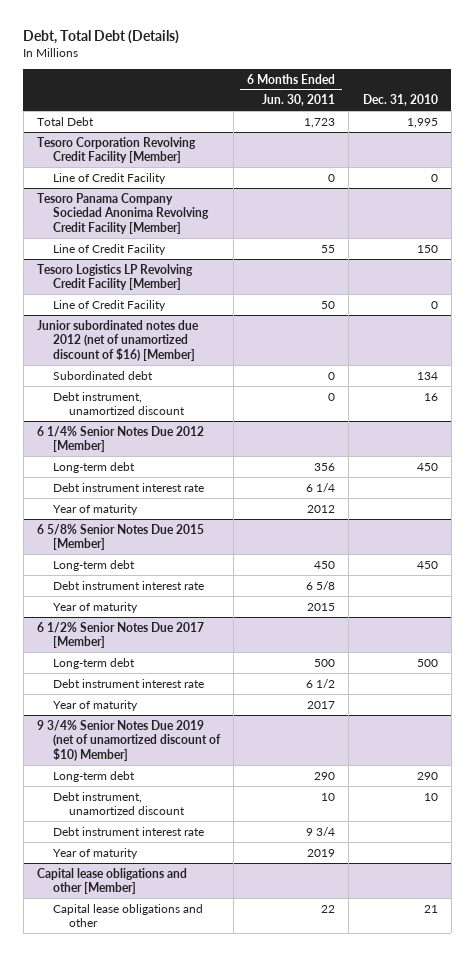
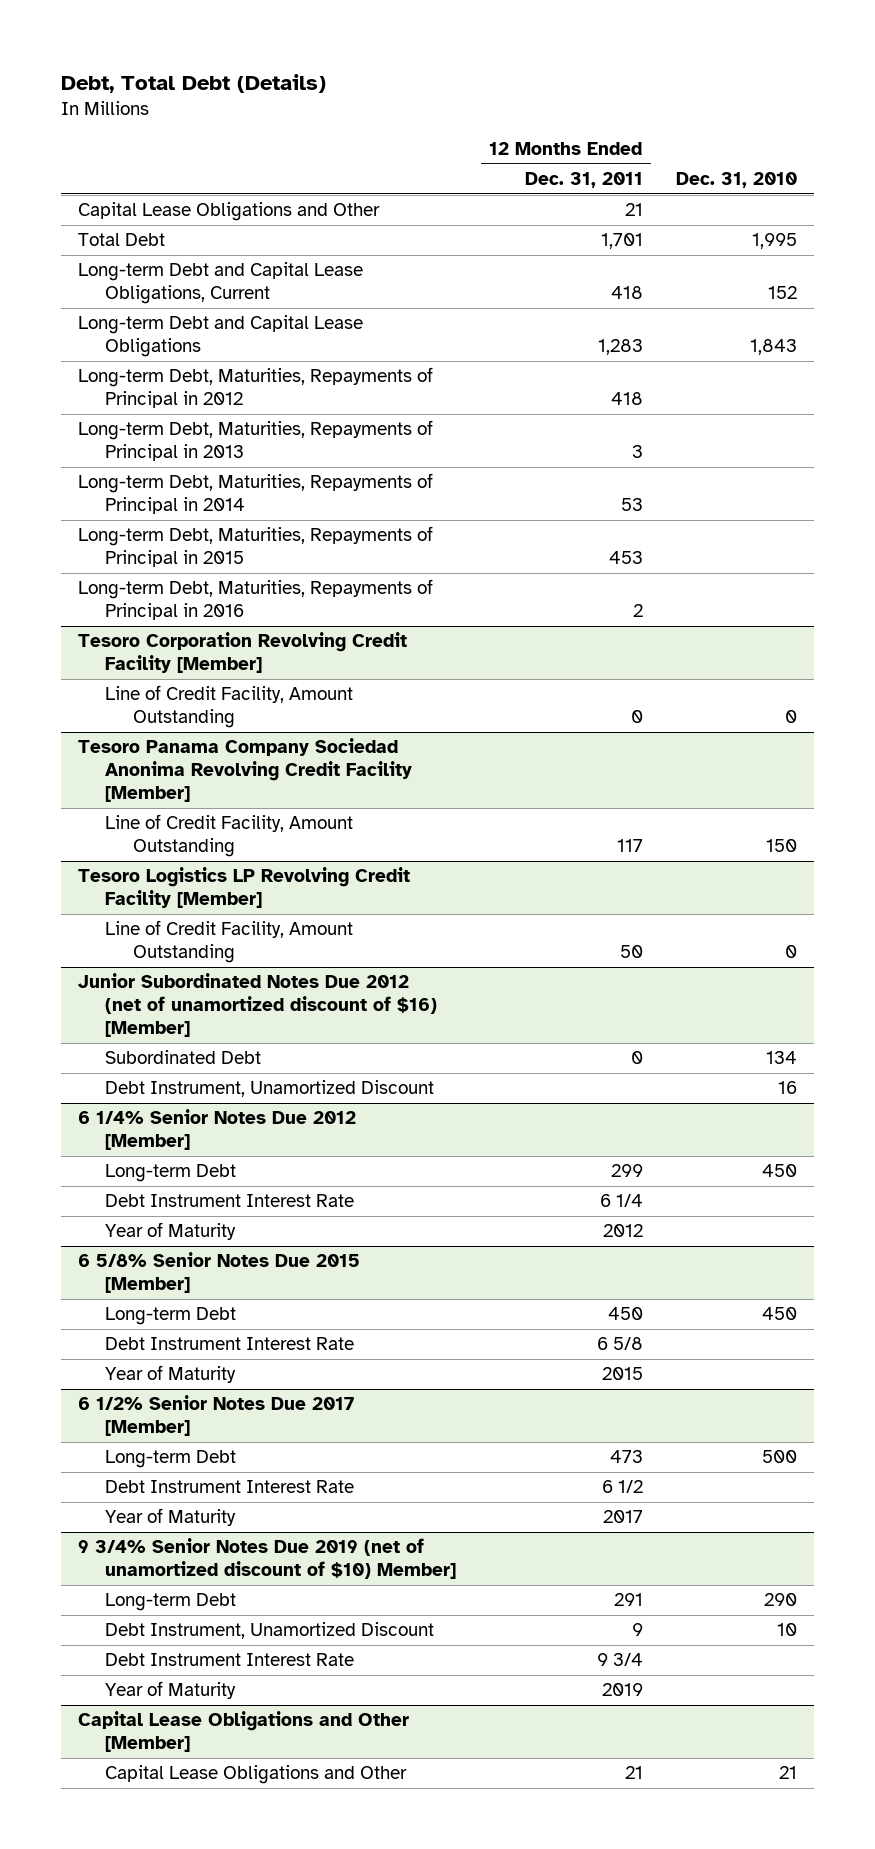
- | 6 Months Ended Jun. 30, 2011 | Dec. 31, 2010
+ | 12 Months Ended Dec. 31, 2011 | Dec. 31, 2010
+ Capital Lease Obligations and Other | 21 |
+ Long-term Debt and Capital Lease Obligations, Current | 418 | 152
+ Long-term Debt and Capital Lease Obligations | 1,283 | 1,843
+ Long-term Debt, Maturities, Repayments of Principal in 2012 | 418 |
+ Long-term Debt, Maturities, Repayments of Principal in 2013 | 3 |
+ Long-term Debt, Maturities, Repayments of Principal in 2014 | 53 |
+ Long-term Debt, Maturities, Repayments of Principal in 2015 | 453 |
+ Long-term Debt, Maturities, Repayments of Principal in 2016 | 2 |
@ Tesoro Corporation Revolving Credit Facility [Member]
- Line of Credit Facility | 0 | 0
+ Line of Credit Facility, Amount Outstanding | 0 | 0
@ Tesoro Panama Company Sociedad Anonima Revolving Credit Facility [Member]
- Line of Credit Facility | 55 | 150
+ Line of Credit Facility, Amount Outstanding | 117 | 150
@ Tesoro Logistics LP Revolving Credit Facility [Member]
- Line of Credit Facility | 50 | 0
- Junior subordinated notes due 2012 (net of unamortized discount of $16) [Member]
- Subordinated debt | 0 | 134
- Debt instrument, unamortized discount | 0 | 16
@ Tesoro Logistics LP Revolving Credit Facility [Member]
+ Line of Credit Facility, Amount Outstanding | 50 | 0
+ Junior Subordinated Notes Due 2012 (net of unamortized discount of $16) [Member]
+ Subordinated Debt | 0 | 134
+ Debt Instrument, Unamortized Discount | | 16
@ 6 1/4% Senior Notes Due 2012 [Member]
- Long-term debt | 356 | 450
- Debt instrument interest rate | 6 1/4 |
- Year of maturity | 2012 |
+ Long-term Debt | 299 | 450
+ Debt Instrument Interest Rate | 6 1/4 |
+ Year of Maturity | 2012 |
@ 6 5/8% Senior Notes Due 2015 [Member]
- Long-term debt | 450 | 450
- Debt instrument interest rate | 6 5/8 |
- Year of maturity | 2015 |
+ Long-term Debt | 450 | 450
+ Debt Instrument Interest Rate | 6 5/8 |
+ Year of Maturity | 2015 |
@ 6 1/2% Senior Notes Due 2017 [Member]
- Long-term debt | 500 | 500
- Debt instrument interest rate | 6 1/2 |
- Year of maturity | 2017 |
+ Long-term Debt | 473 | 500
+ Debt Instrument Interest Rate | 6 1/2 |
+ Year of Maturity | 2017 |
@ 9 3/4% Senior Notes Due 2019 (net of unamortized discount of $10) Member]
- Long-term debt | 290 | 290
- Debt instrument, unamortized discount | 10 | 10
- Debt instrument interest rate | 9 3/4 |
- Year of maturity | 2019 |
- Capital lease obligations and other [Member]
- Capital lease obligations and other | 22 | 21
@ 9 3/4% Senior Notes Due 2019 (net of unamortized discount of $10) Member]
+ Long-term Debt | 291 | 290
+ Debt Instrument, Unamortized Discount | 9 | 10
+ Debt Instrument Interest Rate | 9 3/4 |
+ Year of Maturity | 2019 |
+ Capital Lease Obligations and Other [Member]
+ Capital Lease Obligations and Other | 21 | 21

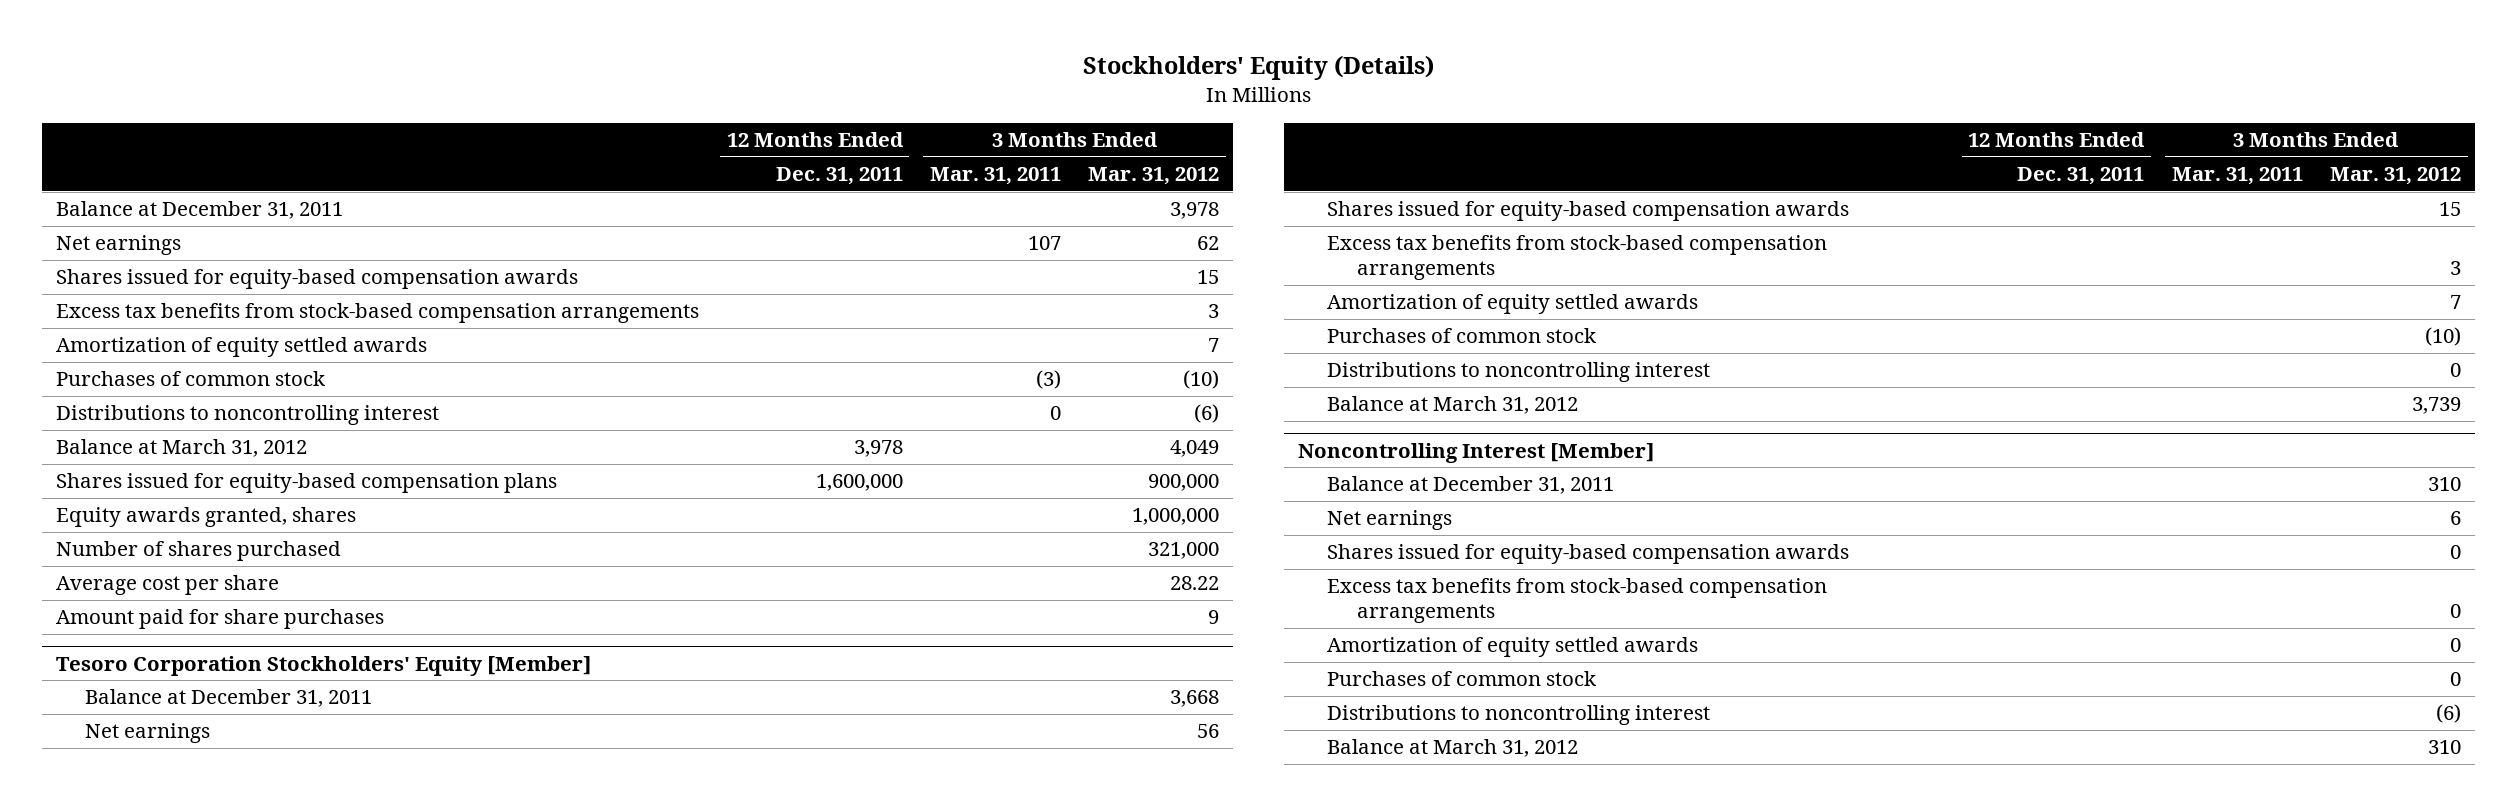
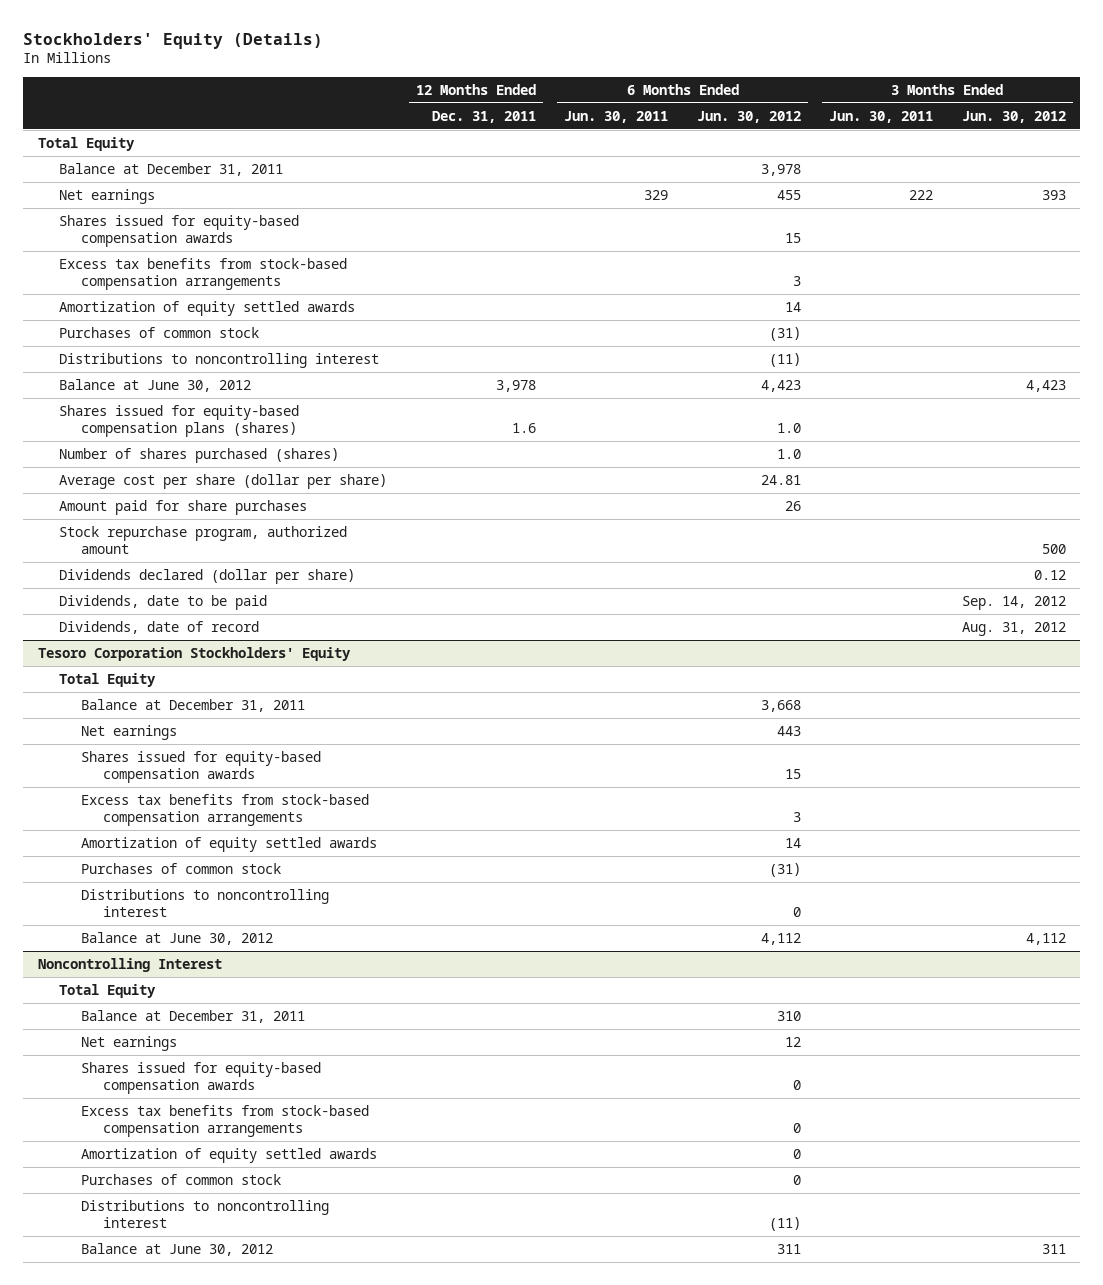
- | 12 Months Ended Dec. 31, 2011 | 3 Months Ended Mar. 31, 2011 | 3 Months Ended Mar. 31, 2012
+ | 12 Months Ended Dec. 31, 2011 | 6 Months Ended Jun. 30, 2011 | 6 Months Ended Jun. 30, 2012 | 3 Months Ended Jun. 30, 2011 | 3 Months Ended Jun. 30, 2012
+ Total Equity
- Balance at March 31, 2012 | 3,978 | | 4,049
- Shares issued for equity-based compensation plans | 1,600,000 | | 900,000
- Equity awards granted, shares | | | 1,000,000
- Number of shares purchased | | | 321,000
- Average cost per share | | | 28.22
+ Balance at June 30, 2012 | 3,978 | | 4,423 | | 4,423
+ Shares issued for equity-based compensation plans (shares) | 1.6 | | 1.0 | |
+ Number of shares purchased (shares) | | | 1.0 | |
+ Average cost per share (dollar per share) | | | 24.81 | |
- Tesoro Corporation Stockholders' Equity [Member]
+ Stock repurchase program, authorized amount | | | | | 500
+ Dividends declared (dollar per share) | | | | | 0.12
+ Dividends, date to be paid | | | | | Sep. 14, 2012
+ Dividends, date of record | | | | | Aug. 31, 2012
+ Tesoro Corporation Stockholders' Equity
+ Total Equity
- Balance at March 31, 2012 | | | 3,739
- Noncontrolling Interest [Member]
+ Balance at June 30, 2012 | | | 4,112 | | 4,112
+ Noncontrolling Interest
+ Total Equity
- Balance at March 31, 2012 | | | 310
+ Balance at June 30, 2012 | | | 311 | | 311

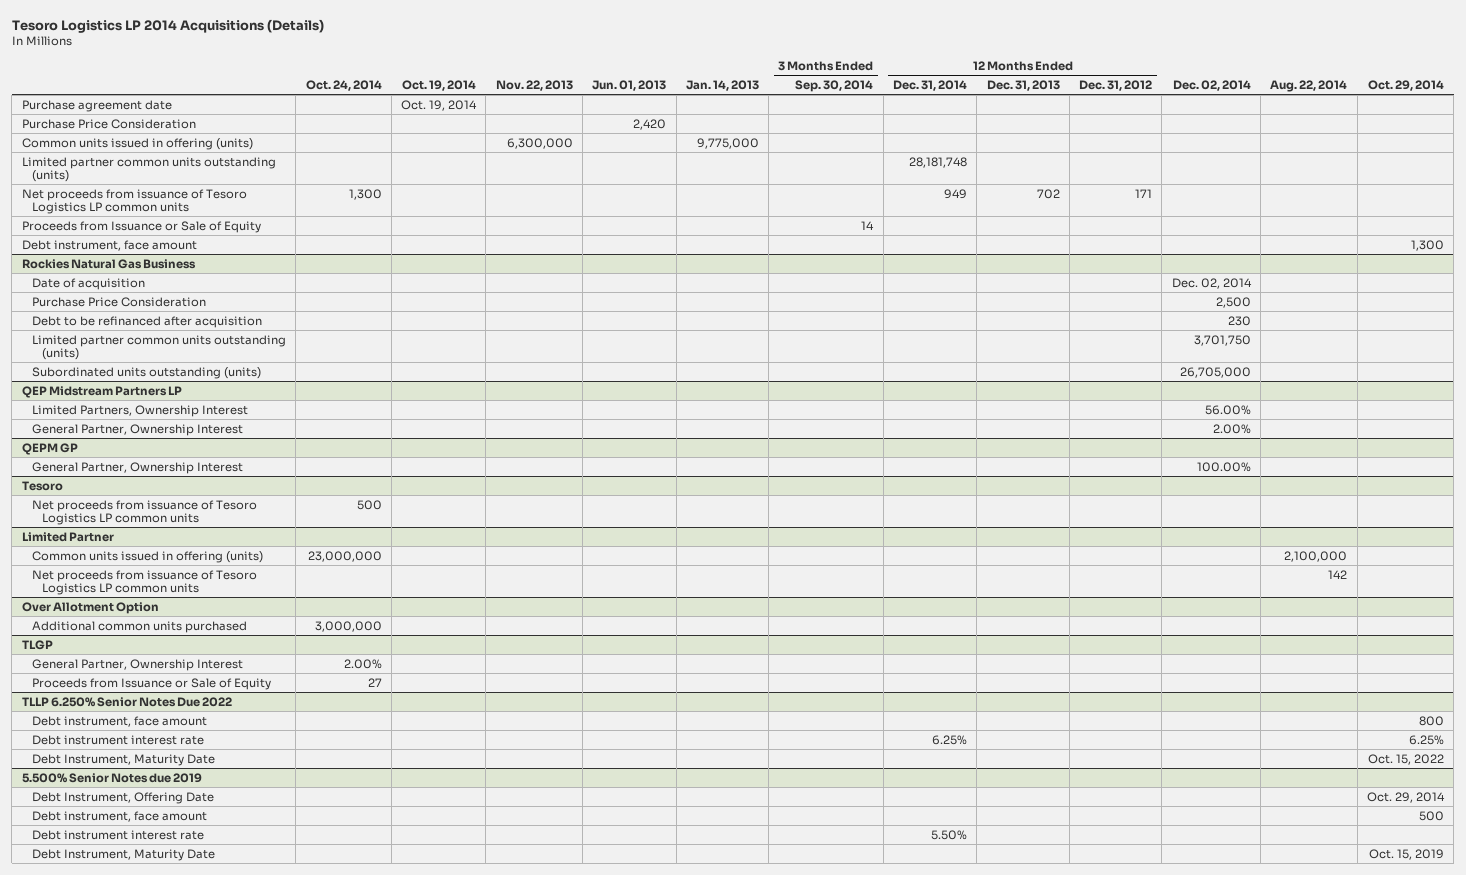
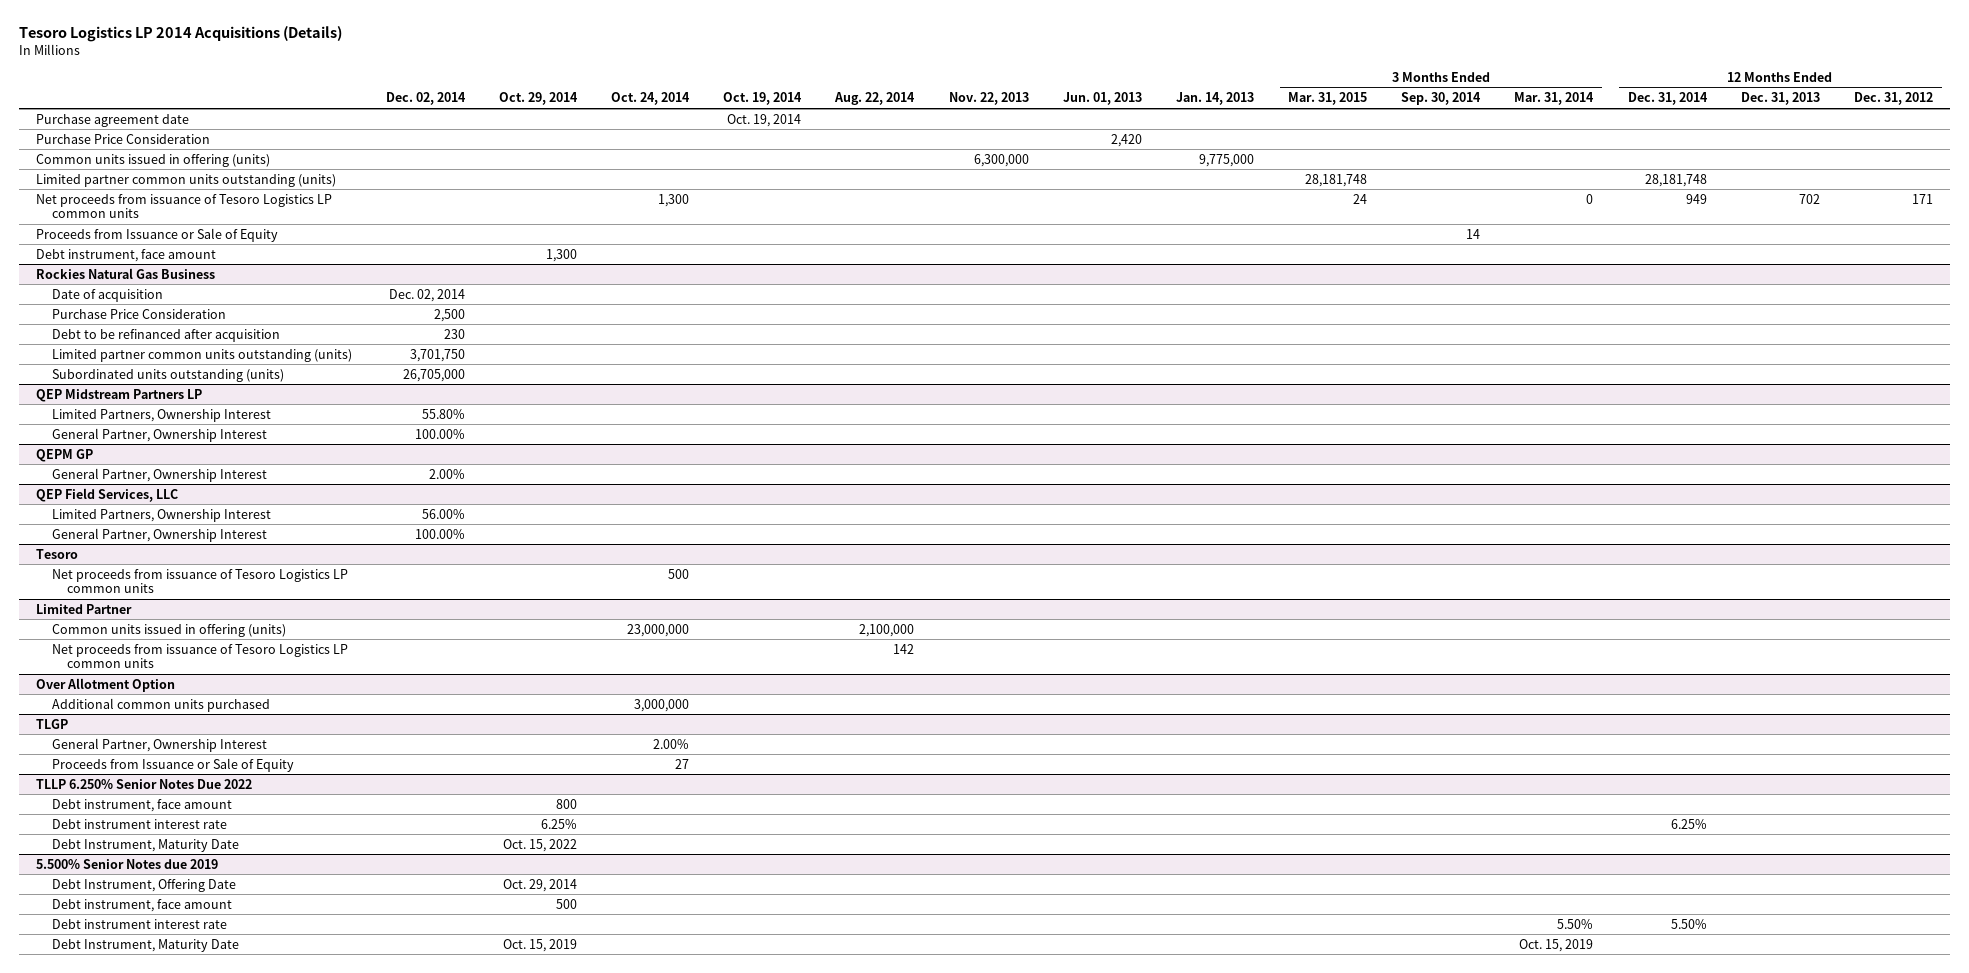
- | Oct. 24, 2014 | Oct. 19, 2014 | Nov. 22, 2013 | Jun. 01, 2013 | Jan. 14, 2013 | 3 Months Ended Sep. 30, 2014 | 12 Months Ended Dec. 31, 2014 | 12 Months Ended Dec. 31, 2013 | 12 Months Ended Dec. 31, 2012 | Dec. 02, 2014 | Aug. 22, 2014 | Oct. 29, 2014
+ | Dec. 02, 2014 | Oct. 29, 2014 | Oct. 24, 2014 | Oct. 19, 2014 | Aug. 22, 2014 | Nov. 22, 2013 | Jun. 01, 2013 | Jan. 14, 2013 | 3 Months Ended Mar. 31, 2015 | 3 Months Ended Sep. 30, 2014 | 3 Months Ended Mar. 31, 2014 | 12 Months Ended Dec. 31, 2014 | 12 Months Ended Dec. 31, 2013 | 12 Months Ended Dec. 31, 2012
@ QEP Midstream Partners LP
- Limited Partners, Ownership Interest | | | | | | | | | | 56.00% | |
- General Partner, Ownership Interest | | | | | | | | | | 2.00% | |
+ Limited Partners, Ownership Interest | 55.80% | | | | | | | | | | | | |
+ General Partner, Ownership Interest | 100.00% | | | | | | | | | | | | |
@ QEPM GP
- General Partner, Ownership Interest | | | | | | | | | | 100.00% | |
+ General Partner, Ownership Interest | 2.00% | | | | | | | | | | | | |
+ QEP Field Services, LLC
+ Limited Partners, Ownership Interest | 56.00% | | | | | | | | | | | | |
+ General Partner, Ownership Interest | 100.00% | | | | | | | | | | | | |

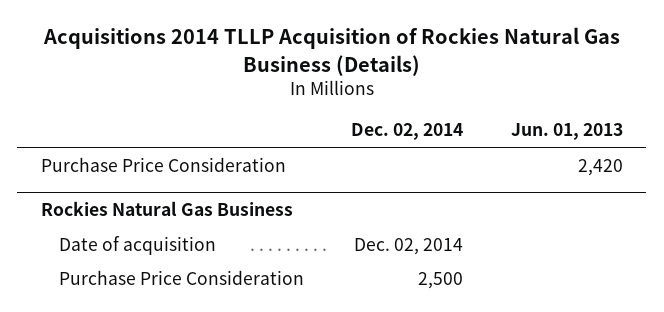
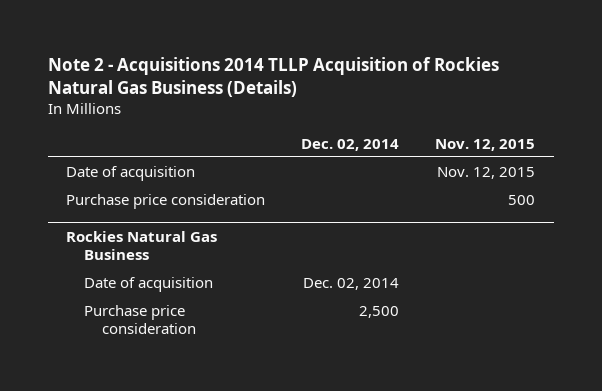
- Acquisitions 2014 TLLP Acquisition of Rockies Natural Gas Business (Details)
+ Note 2 - Acquisitions 2014 TLLP Acquisition of Rockies Natural Gas Business (Details)
- | Dec. 02, 2014 | Jun. 01, 2013
+ | Dec. 02, 2014 | Nov. 12, 2015
- Purchase Price Consideration | | 2,420
+ Date of acquisition | | Nov. 12, 2015
+ Purchase price consideration | | 500
@ Rockies Natural Gas Business
- Purchase Price Consideration | 2,500 |
+ Purchase price consideration | 2,500 |

